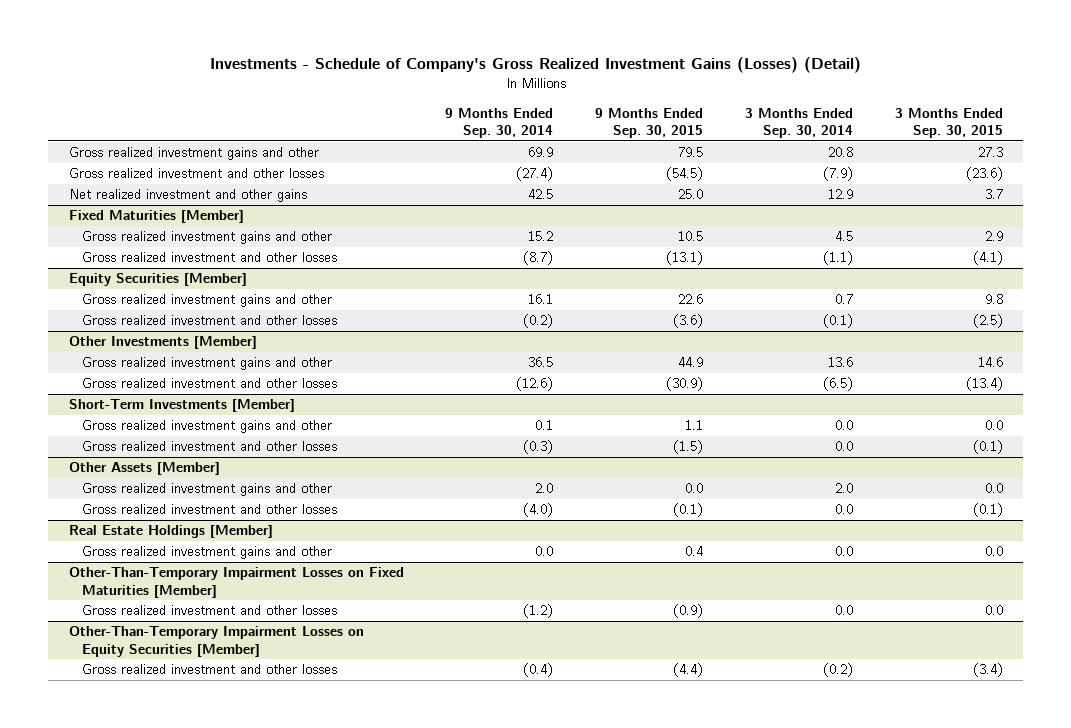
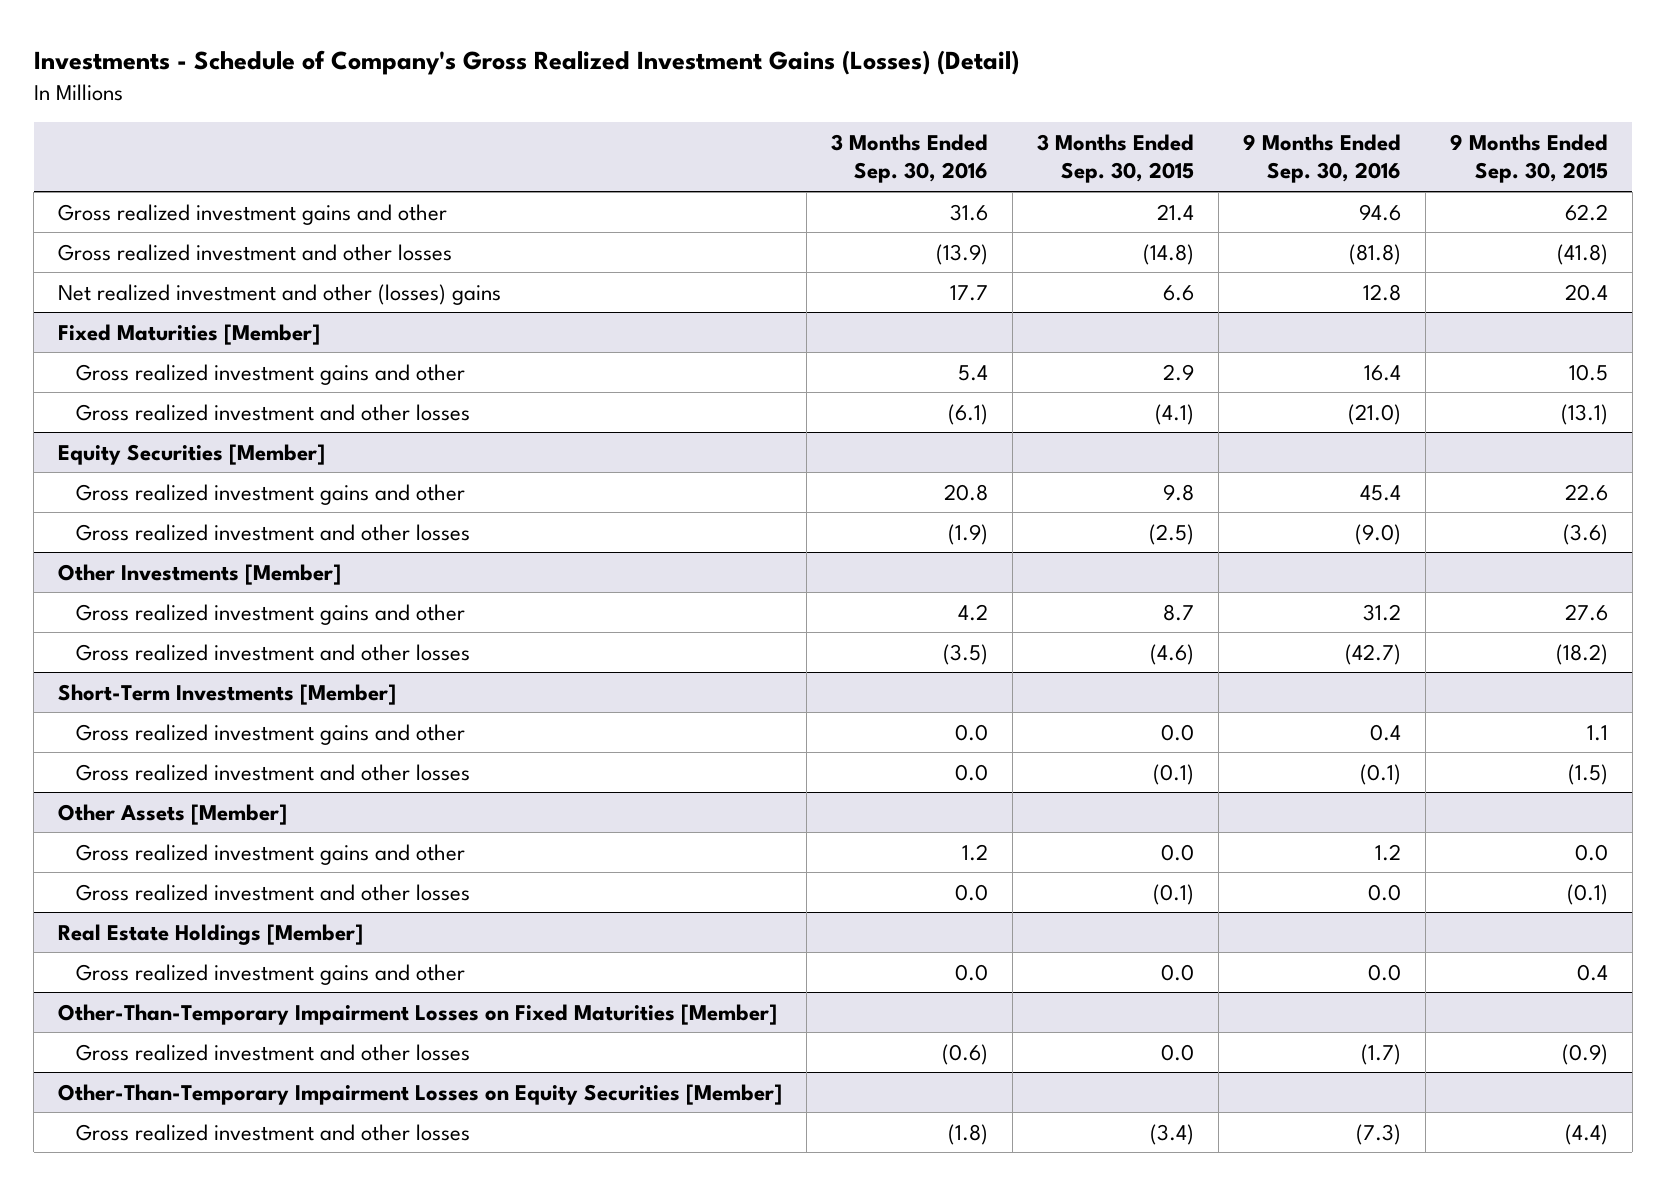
- | 9 Months Ended Sep. 30, 2014 | 9 Months Ended Sep. 30, 2015 | 3 Months Ended Sep. 30, 2014 | 3 Months Ended Sep. 30, 2015
+ | 3 Months Ended Sep. 30, 2016 | 3 Months Ended Sep. 30, 2015 | 9 Months Ended Sep. 30, 2016 | 9 Months Ended Sep. 30, 2015
- Gross realized investment gains and other | 69.9 | 79.5 | 20.8 | 27.3
- Gross realized investment and other losses | (27.4) | (54.5) | (7.9) | (23.6)
- Net realized investment and other gains | 42.5 | 25.0 | 12.9 | 3.7
+ Gross realized investment gains and other | 31.6 | 21.4 | 94.6 | 62.2
+ Gross realized investment and other losses | (13.9) | (14.8) | (81.8) | (41.8)
+ Net realized investment and other (losses) gains | 17.7 | 6.6 | 12.8 | 20.4
@ Other Investments [Member]
- Gross realized investment gains and other | 36.5 | 44.9 | 13.6 | 14.6
- Gross realized investment and other losses | (12.6) | (30.9) | (6.5) | (13.4)
+ Gross realized investment gains and other | 4.2 | 8.7 | 31.2 | 27.6
+ Gross realized investment and other losses | (3.5) | (4.6) | (42.7) | (18.2)

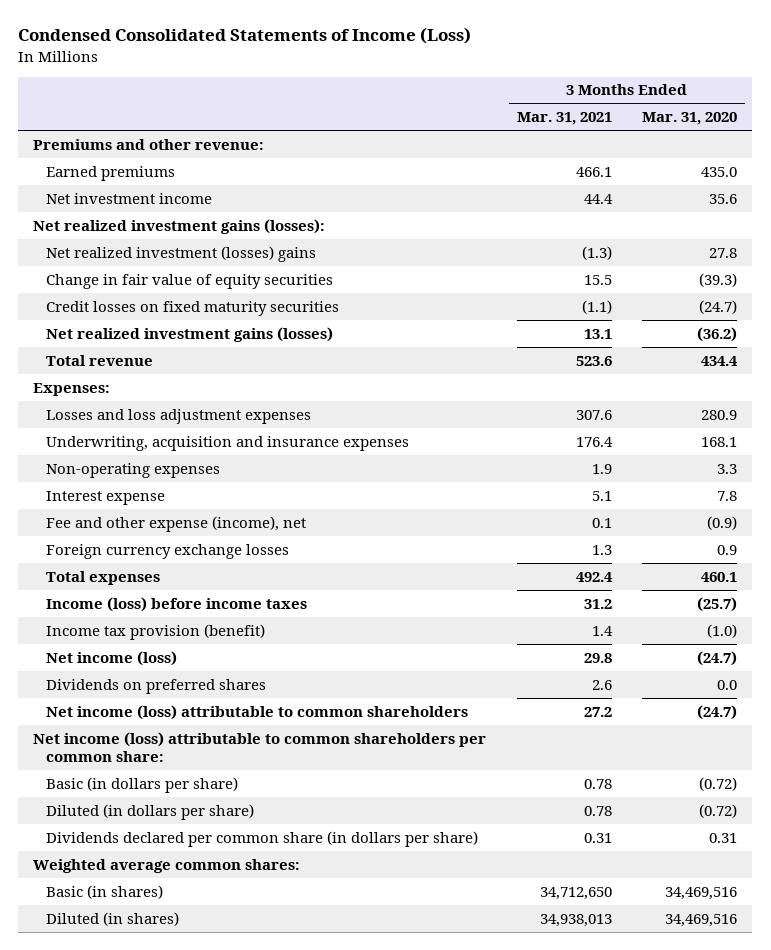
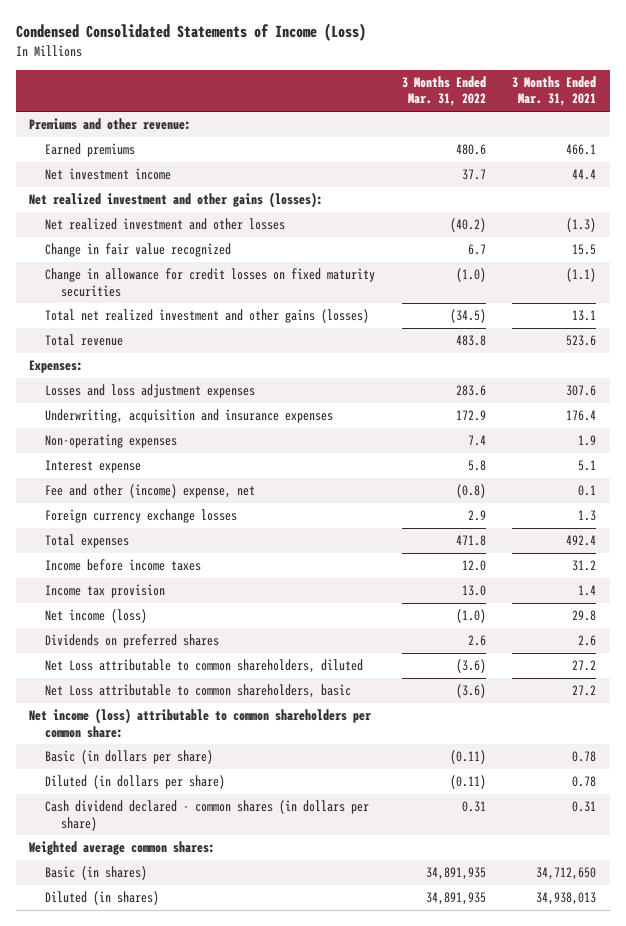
- | 3 Months Ended Mar. 31, 2021 | 3 Months Ended Mar. 31, 2020
+ | 3 Months Ended Mar. 31, 2022 | 3 Months Ended Mar. 31, 2021
- Net realized investment gains (losses):
- Net realized investment (losses) gains | (1.3) | 27.8
- Change in fair value of equity securities | 15.5 | (39.3)
- Credit losses on fixed maturity securities | (1.1) | (24.7)
- Net realized investment gains (losses) | 13.1 | (36.2)
+ Net realized investment and other gains (losses):
+ Net realized investment and other losses | (40.2) | (1.3)
+ Change in fair value recognized | 6.7 | 15.5
+ Change in allowance for credit losses on fixed maturity securities | (1.0) | (1.1)
+ Total net realized investment and other gains (losses) | (34.5) | 13.1
- Fee and other expense (income), net | 0.1 | (0.9)
+ Fee and other (income) expense, net | (0.8) | 0.1
- Income (loss) before income taxes | 31.2 | (25.7)
- Income tax provision (benefit) | 1.4 | (1.0)
+ Income before income taxes | 12.0 | 31.2
+ Income tax provision | 13.0 | 1.4
- Net income (loss) attributable to common shareholders | 27.2 | (24.7)
+ Net Loss attributable to common shareholders, diluted | (3.6) | 27.2
+ Net Loss attributable to common shareholders, basic | (3.6) | 27.2
- Dividends declared per common share (in dollars per share) | 0.31 | 0.31
+ Cash dividend declared - common shares (in dollars per share) | 0.31 | 0.31

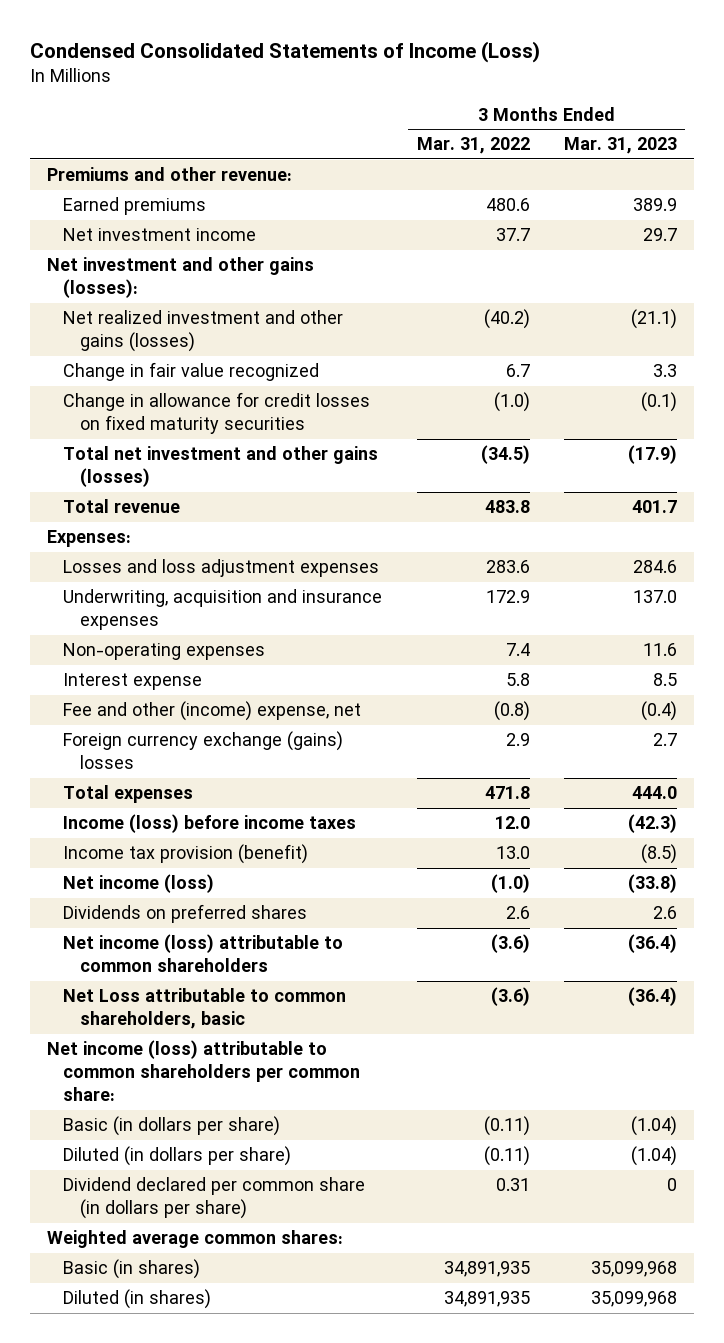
- | 3 Months Ended Mar. 31, 2022 | 3 Months Ended Mar. 31, 2021
+ | 3 Months Ended Mar. 31, 2022 | 3 Months Ended Mar. 31, 2023
- Net realized investment and other gains (losses):
- Net realized investment and other losses | (40.2) | (1.3)
+ Net investment and other gains (losses):
+ Net realized investment and other gains (losses) | (40.2) | (21.1)
- Total net realized investment and other gains (losses) | (34.5) | 13.1
+ Total net investment and other gains (losses) | (34.5) | (17.9)
- Foreign currency exchange losses | 2.9 | 1.3
+ Foreign currency exchange (gains) losses | 2.9 | 2.7
- Income before income taxes | 12.0 | 31.2
- Income tax provision | 13.0 | 1.4
+ Income (loss) before income taxes | 12.0 | (42.3)
+ Income tax provision (benefit) | 13.0 | (8.5)
- Net Loss attributable to common shareholders, diluted | (3.6) | 27.2
+ Net income (loss) attributable to common shareholders | (3.6) | (36.4)
- Cash dividend declared - common shares (in dollars per share) | 0.31 | 0.31
+ Dividend declared per common share (in dollars per share) | 0.31 | 0

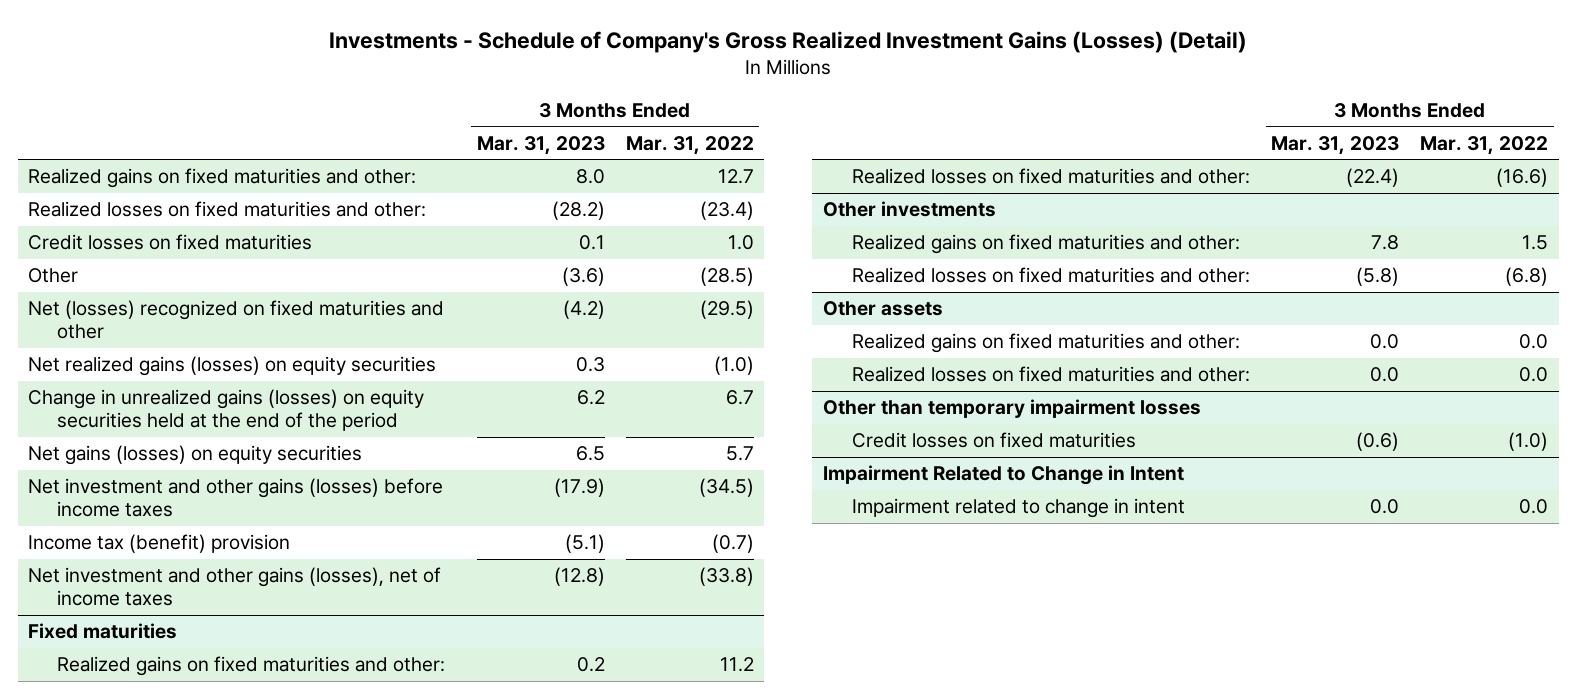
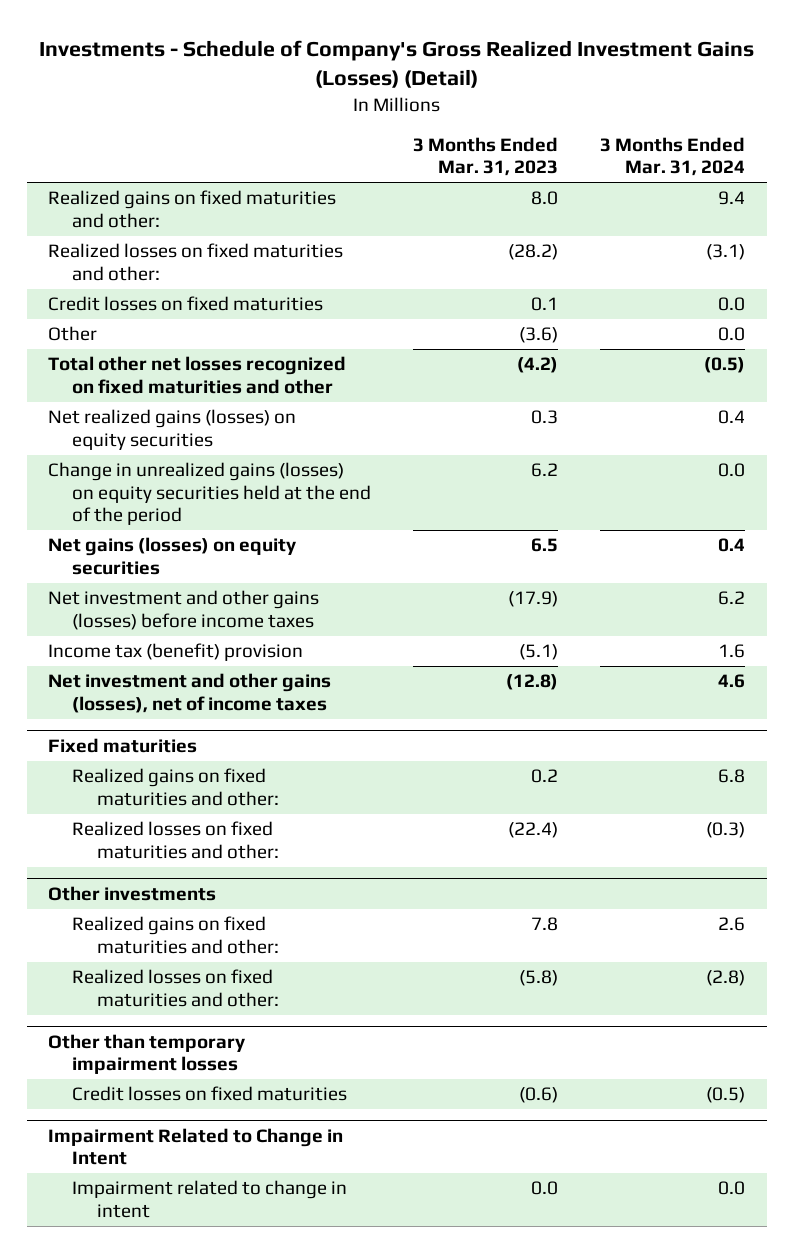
- | 3 Months Ended Mar. 31, 2023 | 3 Months Ended Mar. 31, 2022
+ | 3 Months Ended Mar. 31, 2023 | 3 Months Ended Mar. 31, 2024
- Net (losses) recognized on fixed maturities and other | (4.2) | (29.5)
+ Total other net losses recognized on fixed maturities and other | (4.2) | (0.5)
- Other assets
- Realized gains on fixed maturities and other: | 0.0 | 0.0
- Realized losses on fixed maturities and other: | 0.0 | 0.0

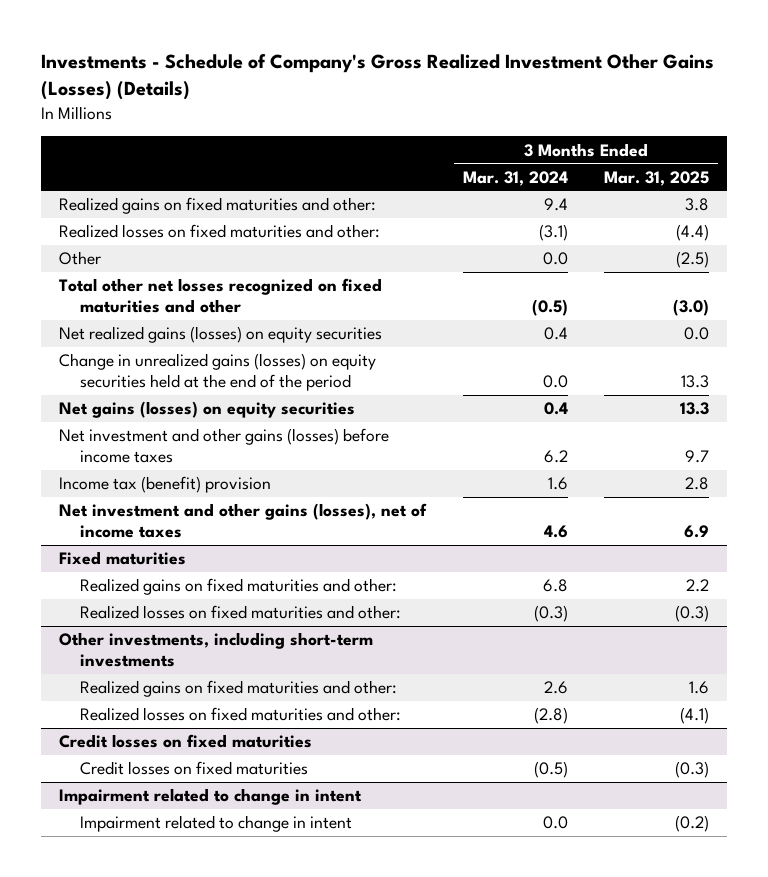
- Investments - Schedule of Company's Gross Realized Investment Gains (Losses) (Detail)
+ Investments - Schedule of Company's Gross Realized Investment Other Gains (Losses) (Details)
- | 3 Months Ended Mar. 31, 2023 | 3 Months Ended Mar. 31, 2024
+ | 3 Months Ended Mar. 31, 2024 | 3 Months Ended Mar. 31, 2025
- Credit losses on fixed maturities | 0.1 | 0.0
- Other investments
+ Other investments, including short-term investments
- Other than temporary impairment losses
+ Credit losses on fixed maturities
- Impairment Related to Change in Intent
+ Impairment related to change in intent

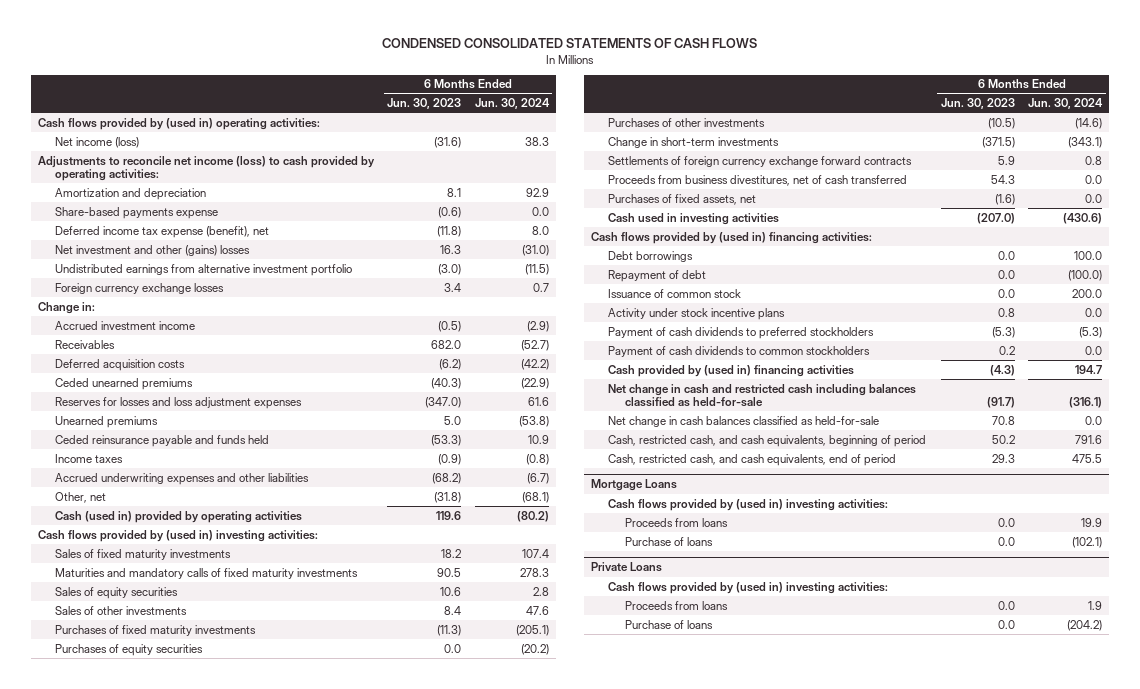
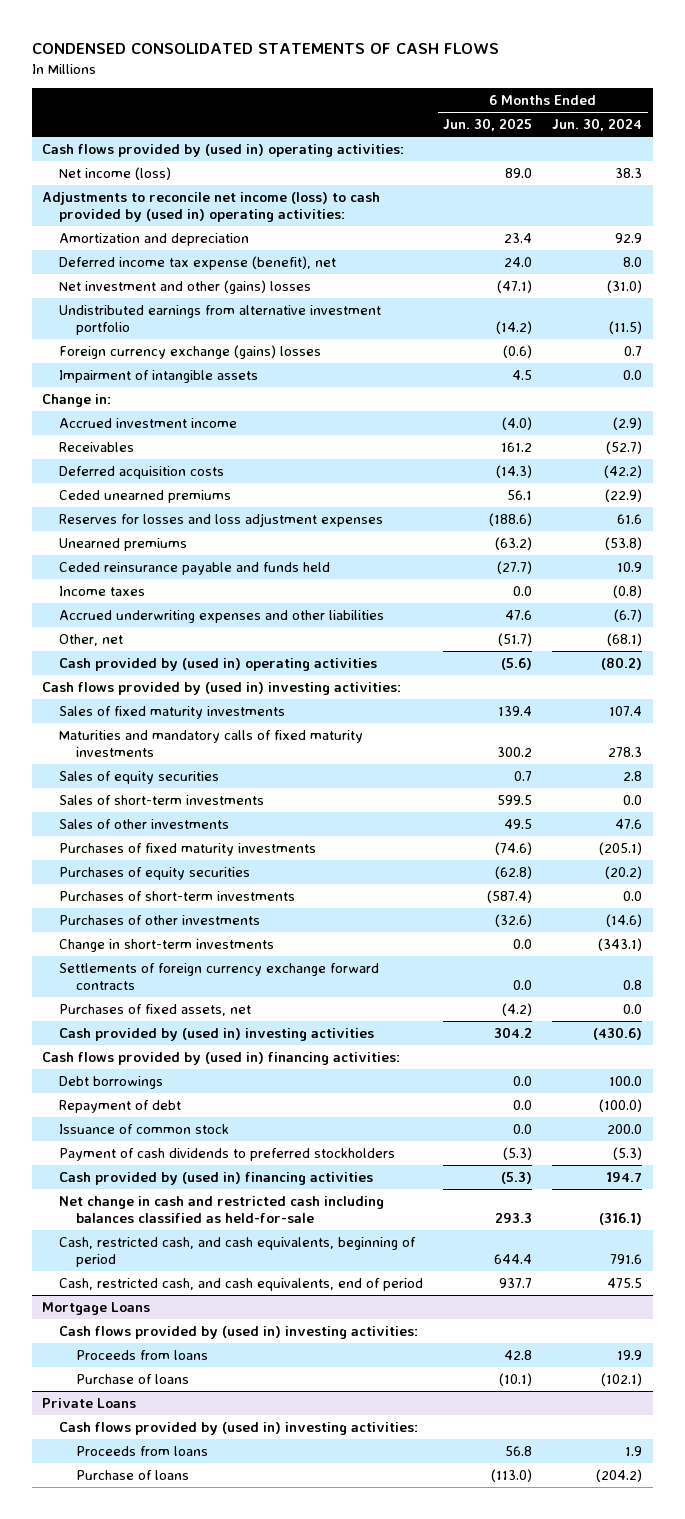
- | 6 Months Ended Jun. 30, 2023 | 6 Months Ended Jun. 30, 2024
+ | 6 Months Ended Jun. 30, 2025 | 6 Months Ended Jun. 30, 2024
- Adjustments to reconcile net income (loss) to cash provided by operating activities:
+ Adjustments to reconcile net income (loss) to cash provided by (used in) operating activities:
- Share-based payments expense | (0.6) | 0.0
- Foreign currency exchange losses | 3.4 | 0.7
+ Foreign currency exchange (gains) losses | (0.6) | 0.7
+ Impairment of intangible assets | 4.5 | 0.0
- Cash (used in) provided by operating activities | 119.6 | (80.2)
+ Cash provided by (used in) operating activities | (5.6) | (80.2)
+ Sales of short-term investments | 599.5 | 0.0
+ Purchases of short-term investments | (587.4) | 0.0
- Proceeds from business divestitures, net of cash transferred | 54.3 | 0.0
- Cash used in investing activities | (207.0) | (430.6)
+ Cash provided by (used in) investing activities | 304.2 | (430.6)
- Activity under stock incentive plans | 0.8 | 0.0
- Payment of cash dividends to common stockholders | 0.2 | 0.0
- Net change in cash balances classified as held-for-sale | 70.8 | 0.0

